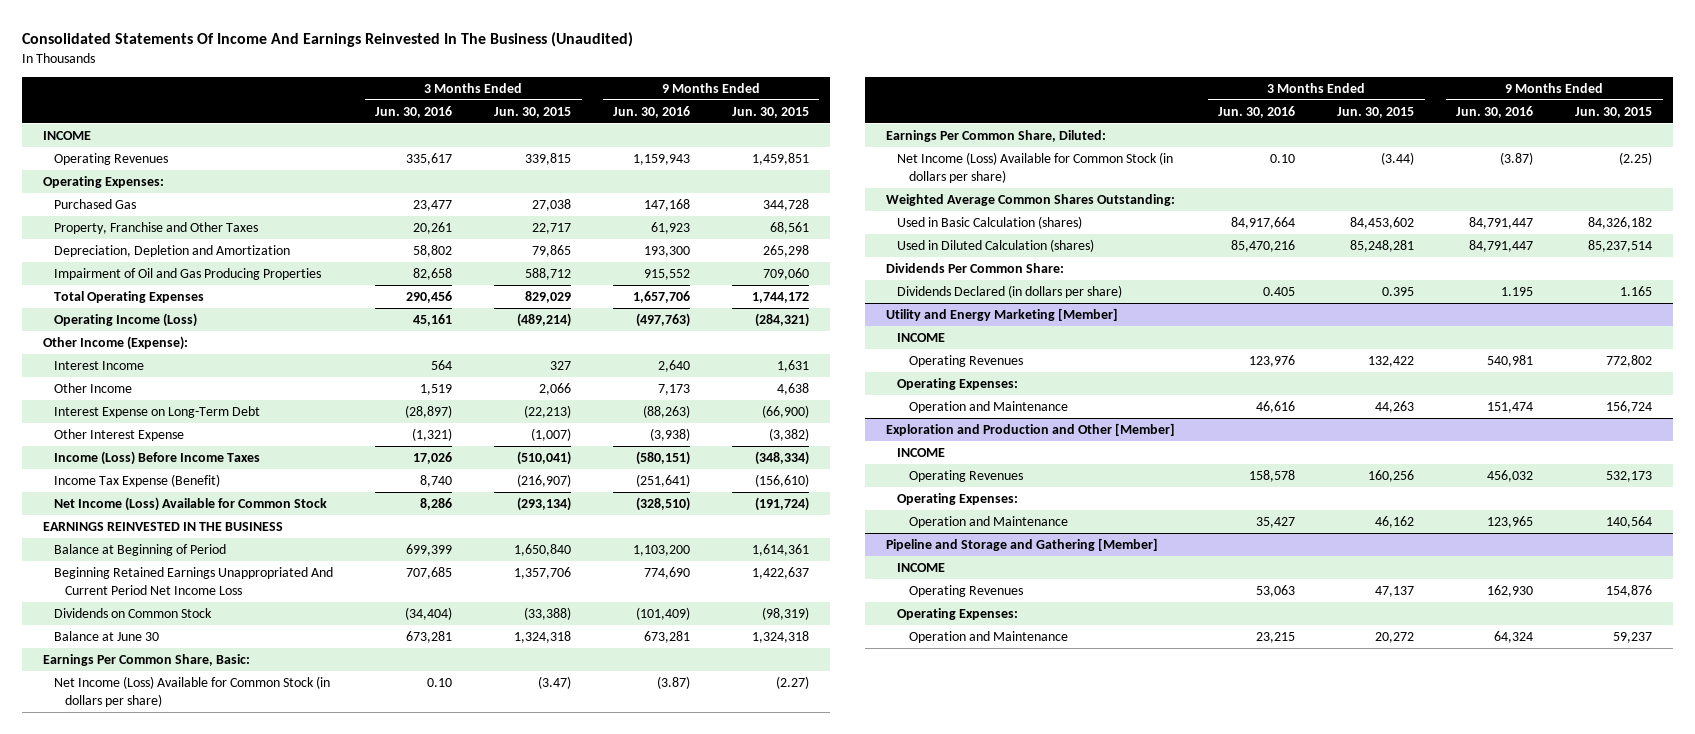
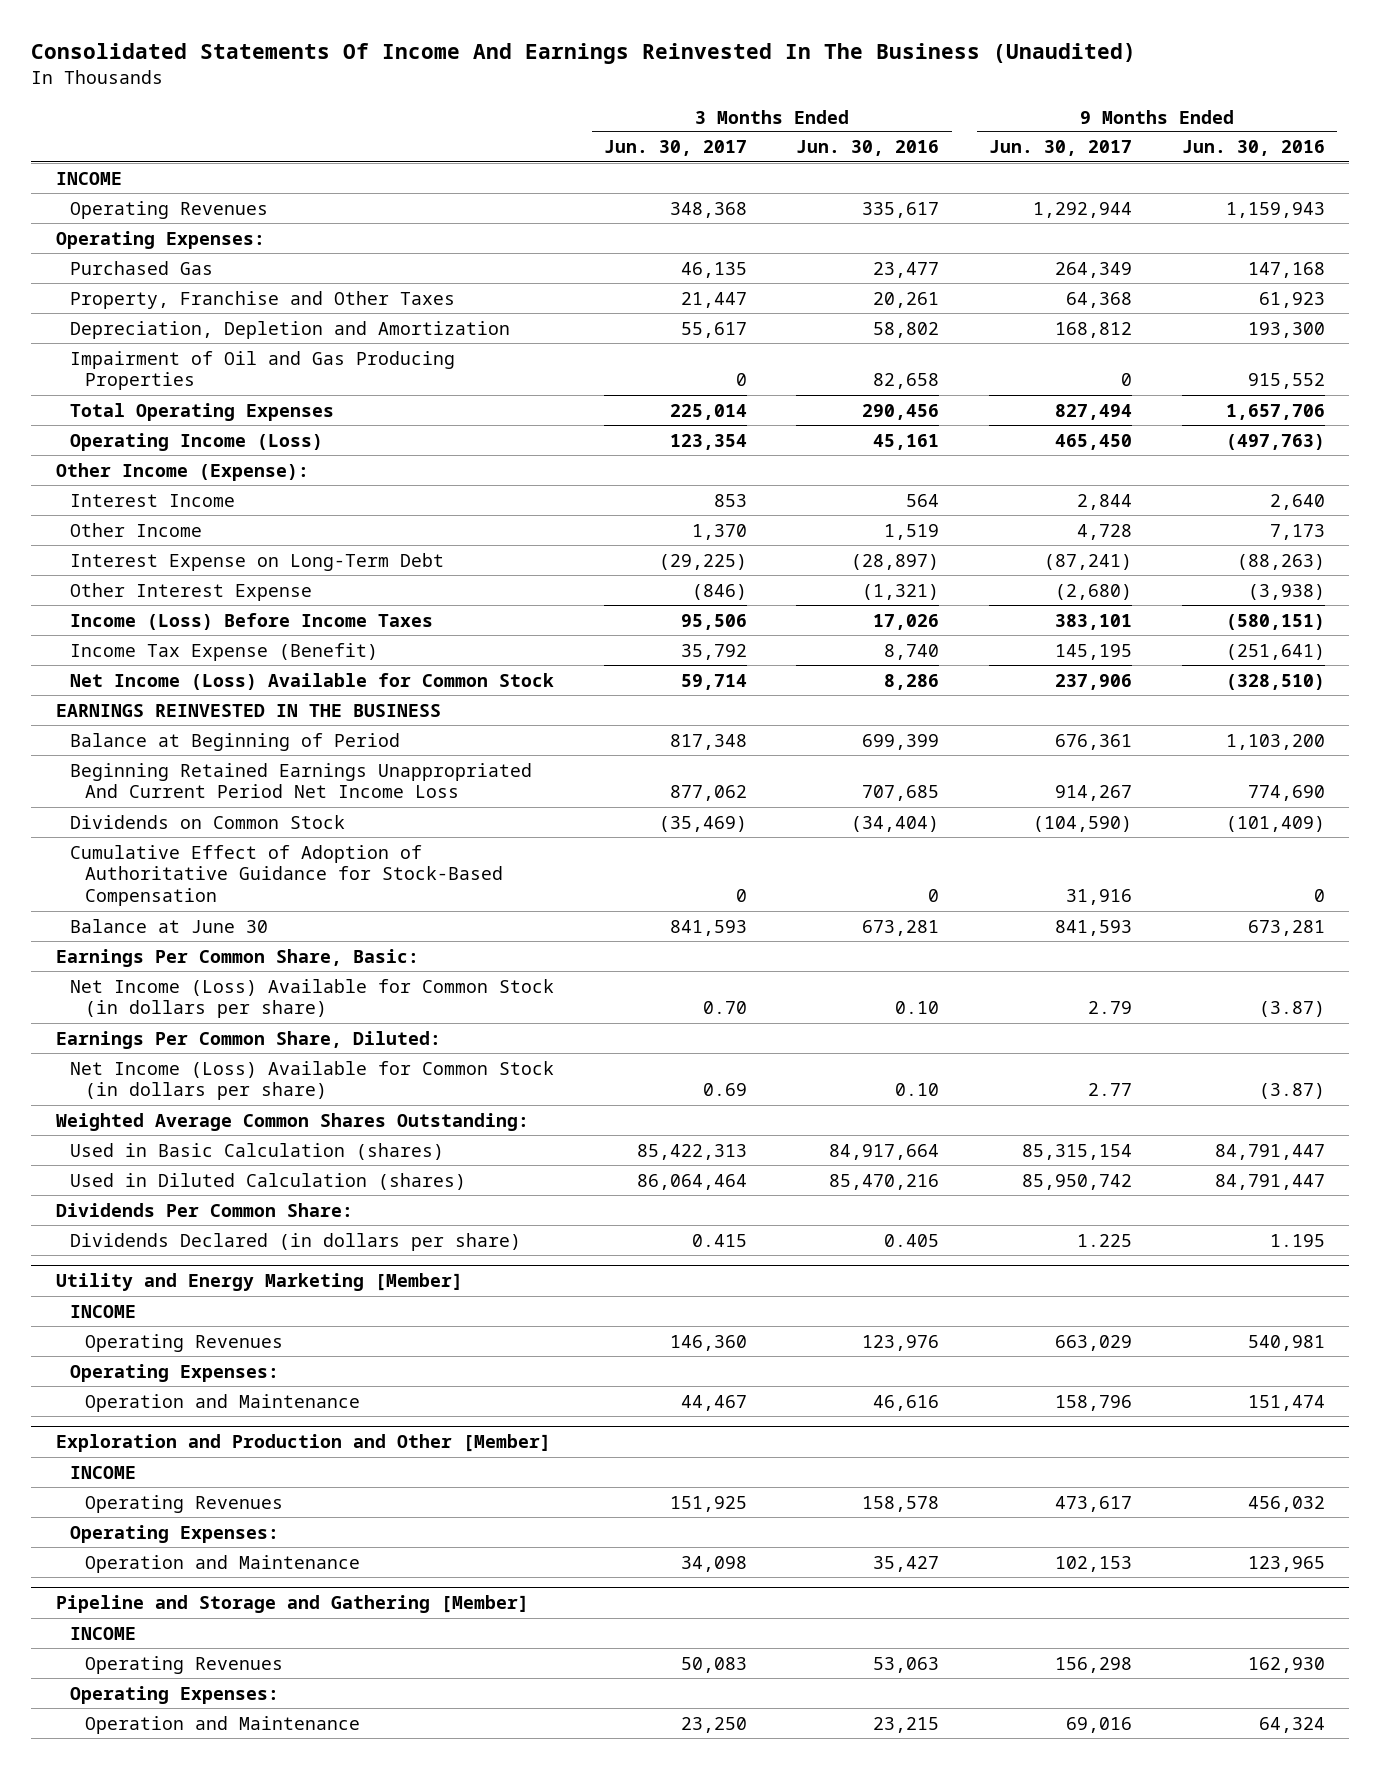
- | 3 Months Ended Jun. 30, 2016 | 3 Months Ended Jun. 30, 2015 | 9 Months Ended Jun. 30, 2016 | 9 Months Ended Jun. 30, 2015
+ | 3 Months Ended Jun. 30, 2017 | 3 Months Ended Jun. 30, 2016 | 9 Months Ended Jun. 30, 2017 | 9 Months Ended Jun. 30, 2016
+ Cumulative Effect of Adoption of Authoritative Guidance for Stock-Based Compensation | 0 | 0 | 31,916 | 0

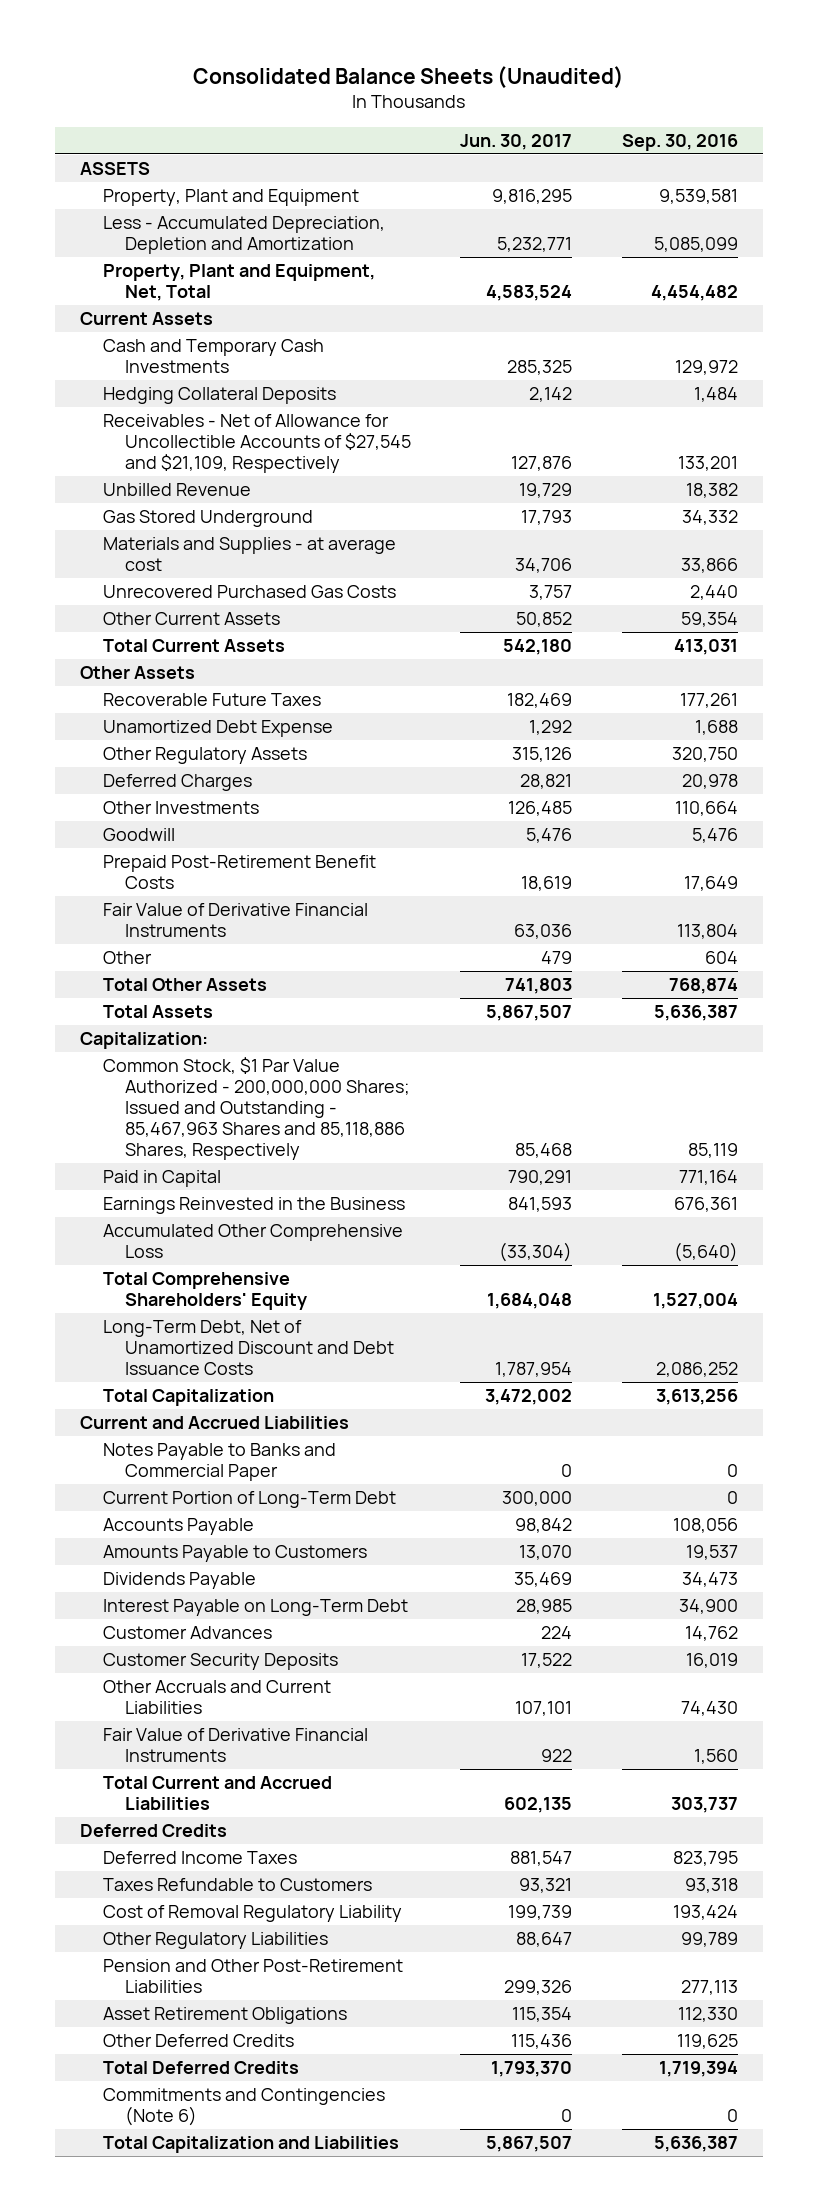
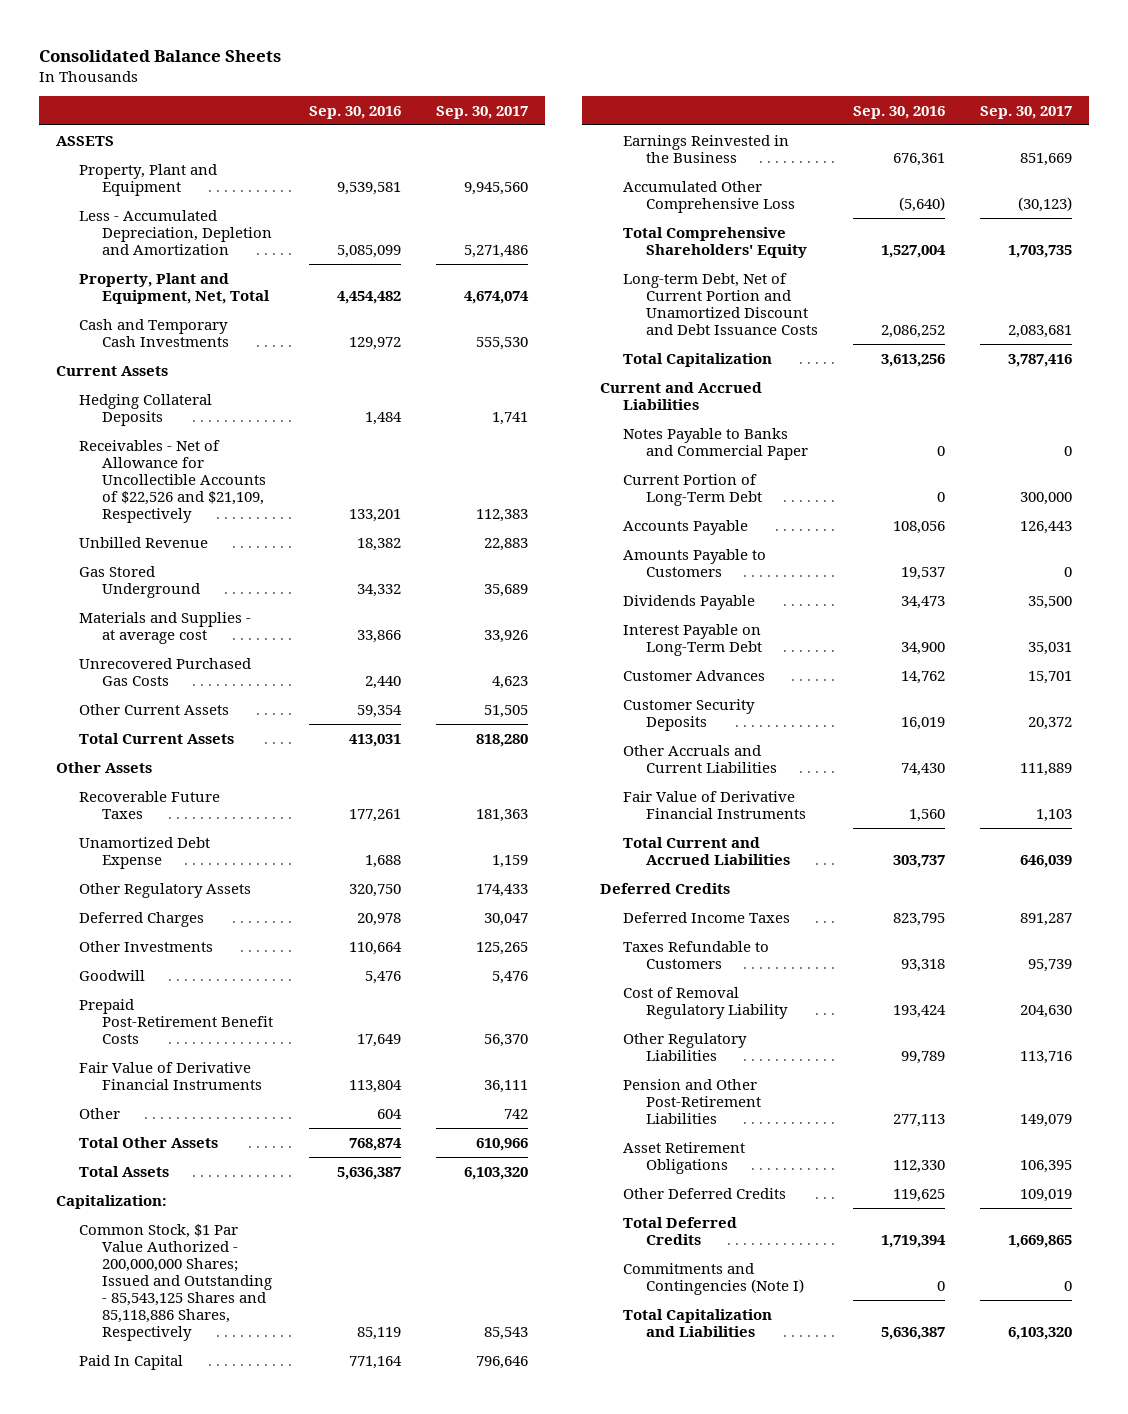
- Consolidated Balance Sheets (Unaudited)
+ Consolidated Balance Sheets
- | Jun. 30, 2017 | Sep. 30, 2016
+ | Sep. 30, 2016 | Sep. 30, 2017
moved down: Current Assets
- Receivables - Net of Allowance for Uncollectible Accounts of $27,545 and $21,109, Respectively | 127,876 | 133,201
+ Receivables - Net of Allowance for Uncollectible Accounts of $22,526 and $21,109, Respectively | 133,201 | 112,383
- Common Stock, $1 Par Value Authorized - 200,000,000 Shares; Issued and Outstanding - 85,467,963 Shares and 85,118,886 Shares, Respectively | 85,468 | 85,119
- Paid in Capital | 790,291 | 771,164
+ Common Stock, $1 Par Value Authorized - 200,000,000 Shares; Issued and Outstanding - 85,543,125 Shares and 85,118,886 Shares, Respectively | 85,119 | 85,543
+ Paid In Capital | 771,164 | 796,646
- Long-Term Debt, Net of Unamortized Discount and Debt Issuance Costs | 1,787,954 | 2,086,252
+ Long-term Debt, Net of Current Portion and Unamortized Discount and Debt Issuance Costs | 2,086,252 | 2,083,681
- Commitments and Contingencies (Note 6) | 0 | 0
+ Commitments and Contingencies (Note I) | 0 | 0

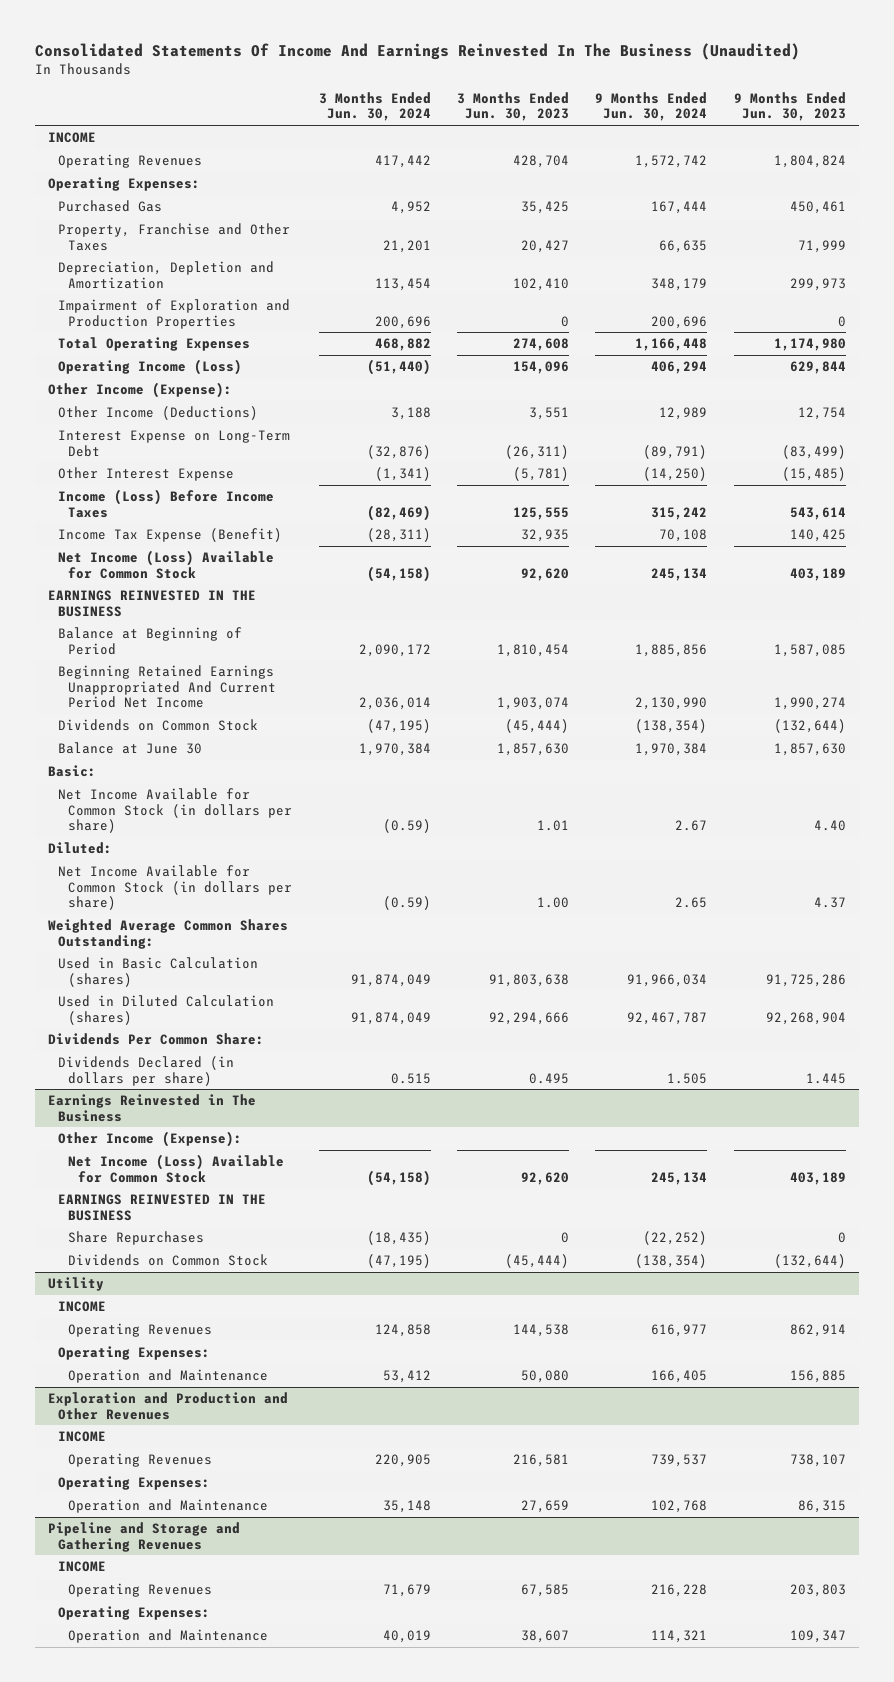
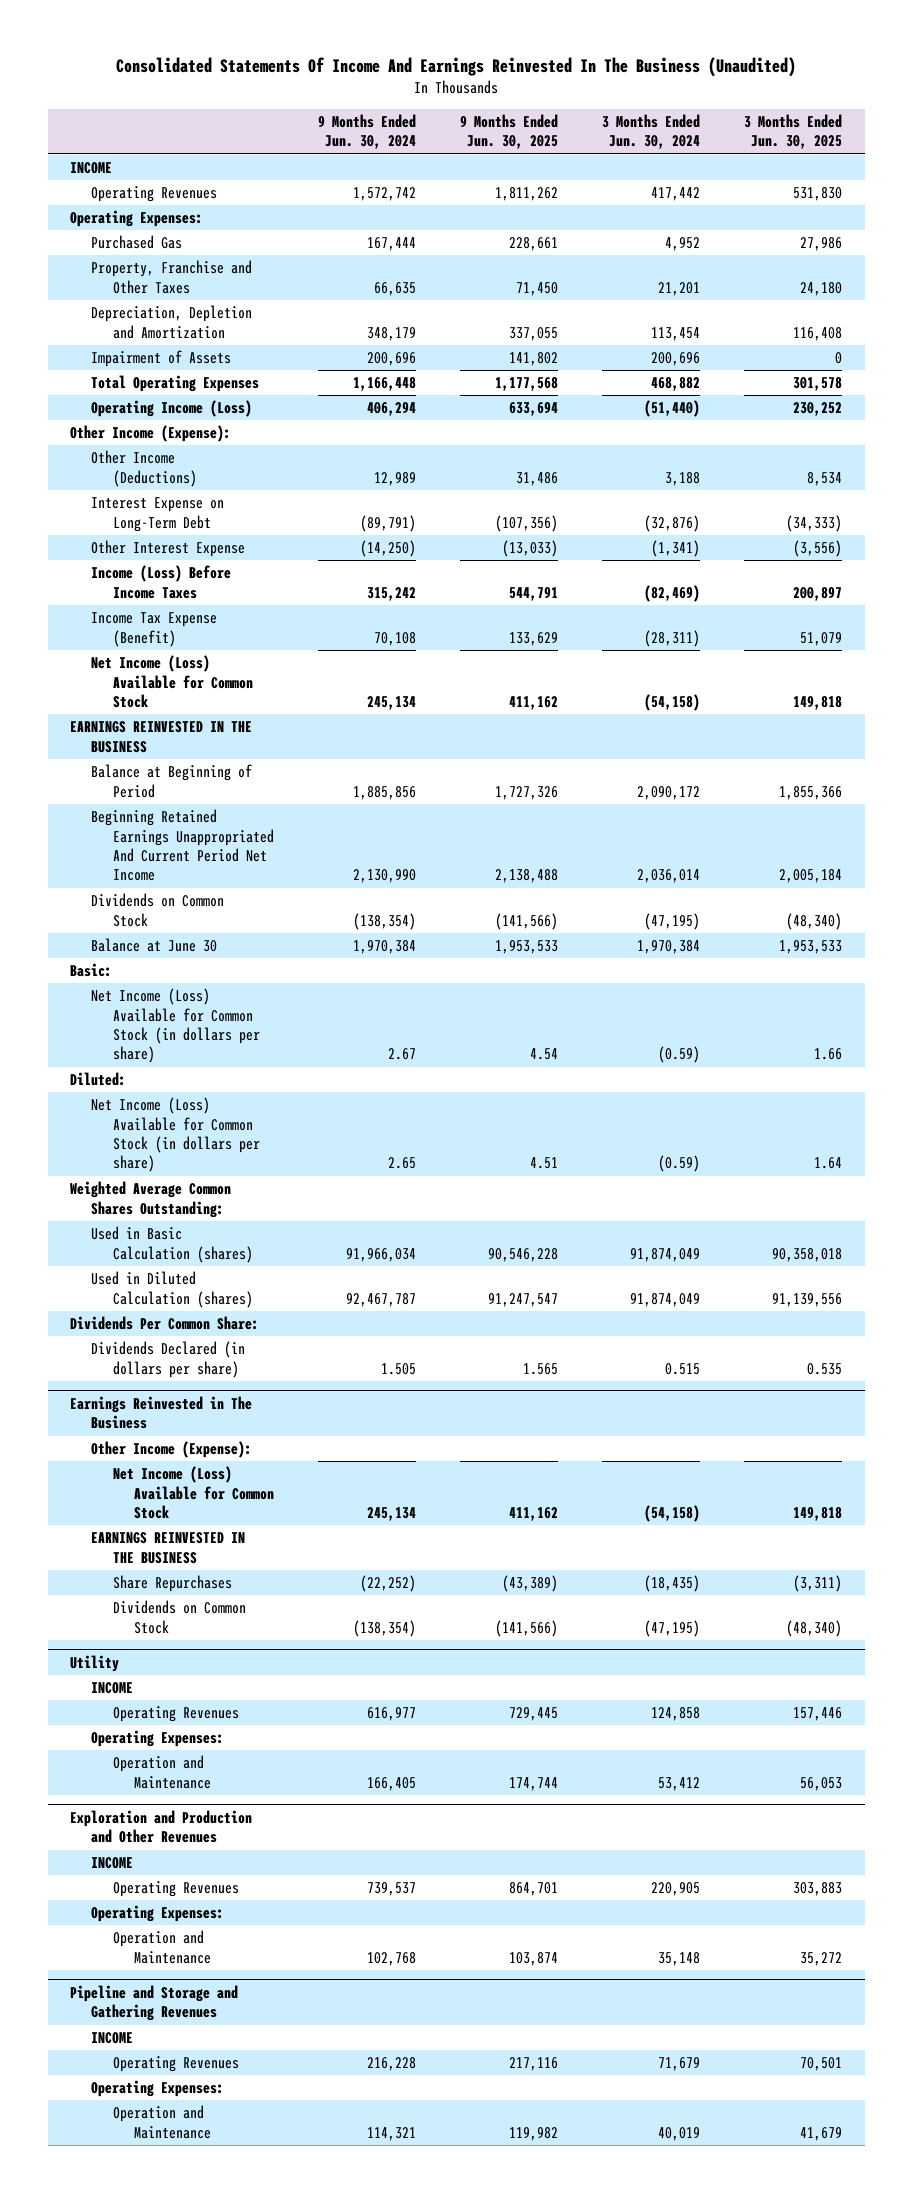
- | 3 Months Ended Jun. 30, 2024 | 3 Months Ended Jun. 30, 2023 | 9 Months Ended Jun. 30, 2024 | 9 Months Ended Jun. 30, 2023
+ | 9 Months Ended Jun. 30, 2024 | 9 Months Ended Jun. 30, 2025 | 3 Months Ended Jun. 30, 2024 | 3 Months Ended Jun. 30, 2025
- Impairment of Exploration and Production Properties | 200,696 | 0 | 200,696 | 0
+ Impairment of Assets | 200,696 | 141,802 | 200,696 | 0
- Net Income Available for Common Stock (in dollars per share) | (0.59) | 1.01 | 2.67 | 4.40
+ Net Income (Loss) Available for Common Stock (in dollars per share) | 2.67 | 4.54 | (0.59) | 1.66
- Net Income Available for Common Stock (in dollars per share) | (0.59) | 1.00 | 2.65 | 4.37
+ Net Income (Loss) Available for Common Stock (in dollars per share) | 2.65 | 4.51 | (0.59) | 1.64

